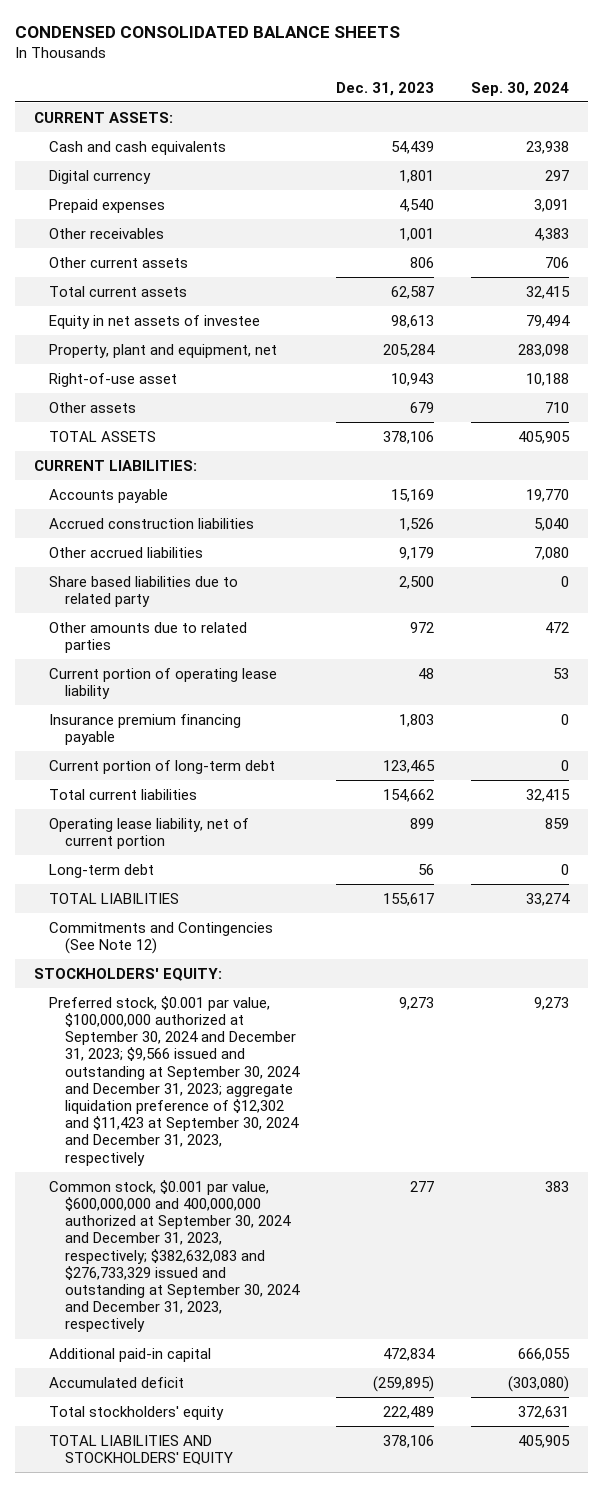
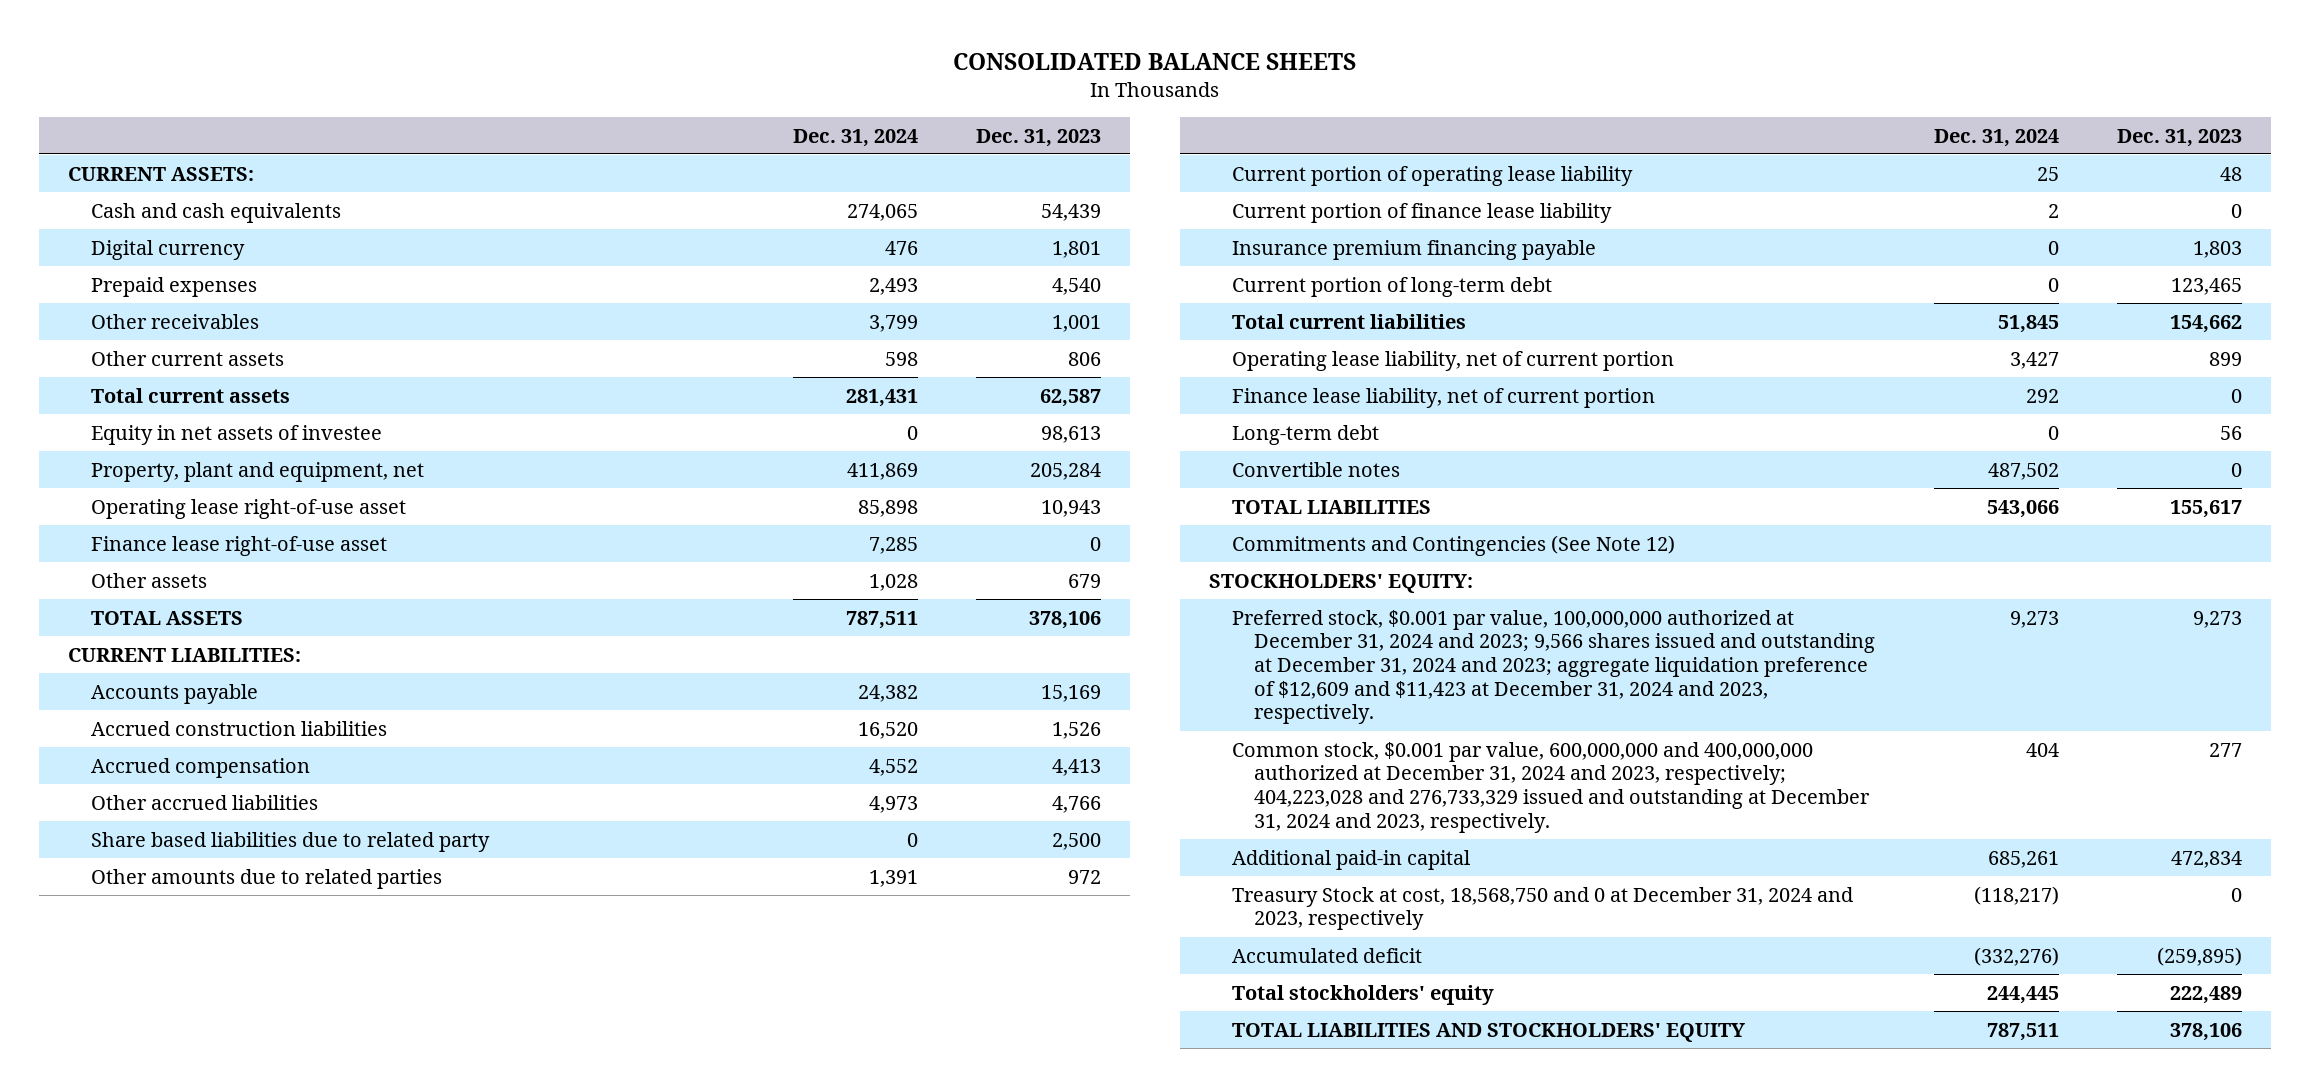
- CONDENSED CONSOLIDATED BALANCE SHEETS
+ CONSOLIDATED BALANCE SHEETS
- | Dec. 31, 2023 | Sep. 30, 2024
+ | Dec. 31, 2024 | Dec. 31, 2023
- Right-of-use asset | 10,943 | 10,188
+ Operating lease right-of-use asset | 85,898 | 10,943
+ Finance lease right-of-use asset | 7,285 | 0
- Other accrued liabilities | 9,179 | 7,080
+ Accrued compensation | 4,552 | 4,413
+ Other accrued liabilities | 4,973 | 4,766
+ Current portion of finance lease liability | 2 | 0
+ Finance lease liability, net of current portion | 292 | 0
+ Convertible notes | 487,502 | 0
- Preferred stock, $0.001 par value, $100,000,000 authorized at September 30, 2024 and December 31, 2023; $9,566 issued and outstanding at September 30, 2024 and December 31, 2023; aggregate liquidation preference of $12,302 and $11,423 at September 30, 2024 and December 31, 2023, respectively | 9,273 | 9,273
- Common stock, $0.001 par value, $600,000,000 and 400,000,000 authorized at September 30, 2024 and December 31, 2023, respectively; $382,632,083 and $276,733,329 issued and outstanding at September 30, 2024 and December 31, 2023, respectively | 277 | 383
+ Preferred stock, $0.001 par value, 100,000,000 authorized at December 31, 2024 and 2023; 9,566 shares issued and outstanding at December 31, 2024 and 2023; aggregate liquidation preference of $12,609 and $11,423 at December 31, 2024 and 2023, respectively. | 9,273 | 9,273
+ Common stock, $0.001 par value, 600,000,000 and 400,000,000 authorized at December 31, 2024 and 2023, respectively; 404,223,028 and 276,733,329 issued and outstanding at December 31, 2024 and 2023, respectively. | 404 | 277
+ Treasury Stock at cost, 18,568,750 and 0 at December 31, 2024 and 2023, respectively | (118,217) | 0

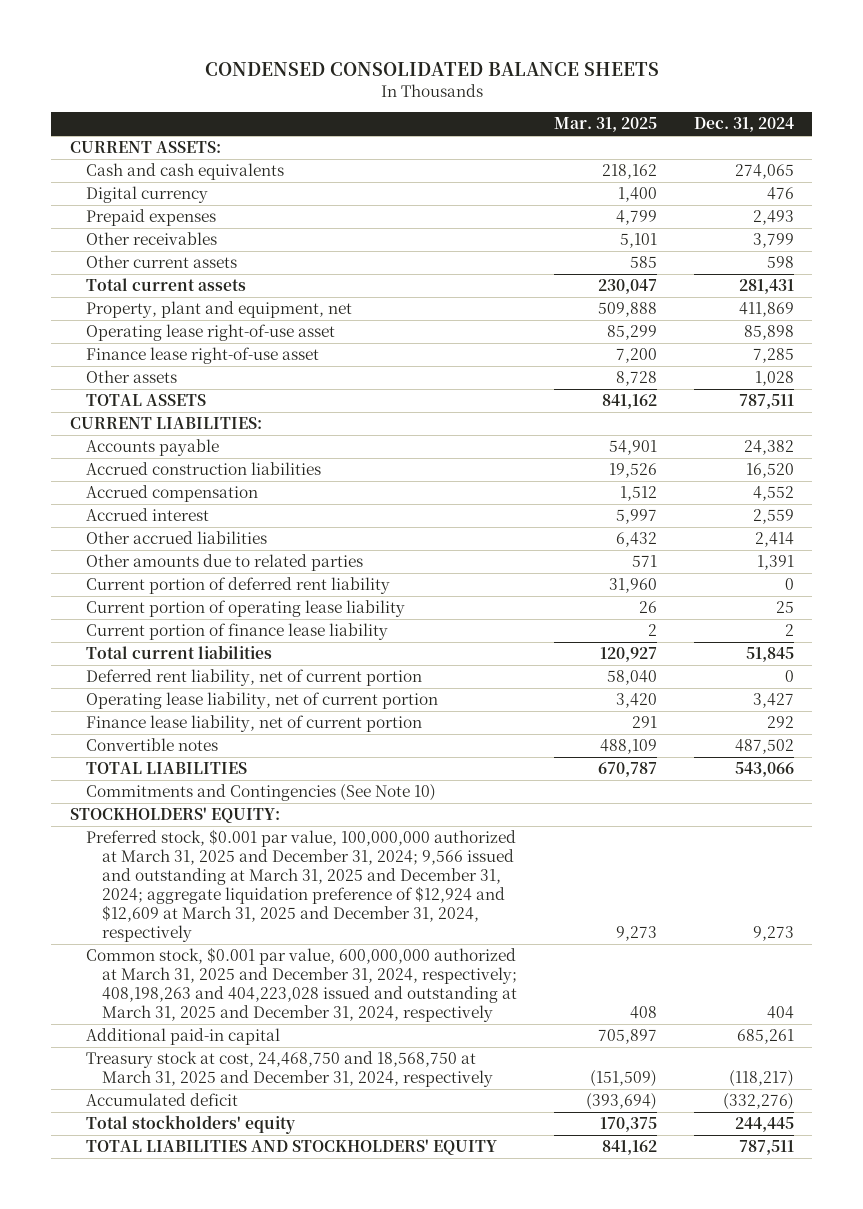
- CONSOLIDATED BALANCE SHEETS
+ CONDENSED CONSOLIDATED BALANCE SHEETS
- | Dec. 31, 2024 | Dec. 31, 2023
+ | Mar. 31, 2025 | Dec. 31, 2024
- Equity in net assets of investee | 0 | 98,613
- Other accrued liabilities | 4,973 | 4,766
- Share based liabilities due to related party | 0 | 2,500
+ Accrued interest | 5,997 | 2,559
+ Other accrued liabilities | 6,432 | 2,414
+ Current portion of deferred rent liability | 31,960 | 0
- Insurance premium financing payable | 0 | 1,803
- Current portion of long-term debt | 0 | 123,465
+ Deferred rent liability, net of current portion | 58,040 | 0
- Long-term debt | 0 | 56
- Commitments and Contingencies (See Note 12)
+ Commitments and Contingencies (See Note 10)
- Preferred stock, $0.001 par value, 100,000,000 authorized at December 31, 2024 and 2023; 9,566 shares issued and outstanding at December 31, 2024 and 2023; aggregate liquidation preference of $12,609 and $11,423 at December 31, 2024 and 2023, respectively. | 9,273 | 9,273
- Common stock, $0.001 par value, 600,000,000 and 400,000,000 authorized at December 31, 2024 and 2023, respectively; 404,223,028 and 276,733,329 issued and outstanding at December 31, 2024 and 2023, respectively. | 404 | 277
+ Preferred stock, $0.001 par value, 100,000,000 authorized at March 31, 2025 and December 31, 2024; 9,566 issued and outstanding at March 31, 2025 and December 31, 2024; aggregate liquidation preference of $12,924 and $12,609 at March 31, 2025 and December 31, 2024, respectively | 9,273 | 9,273
+ Common stock, $0.001 par value, 600,000,000 authorized at March 31, 2025 and December 31, 2024, respectively; 408,198,263 and 404,223,028 issued and outstanding at March 31, 2025 and December 31, 2024, respectively | 408 | 404
- Treasury Stock at cost, 18,568,750 and 0 at December 31, 2024 and 2023, respectively | (118,217) | 0
+ Treasury stock at cost, 24,468,750 and 18,568,750 at March 31, 2025 and December 31, 2024, respectively | (151,509) | (118,217)

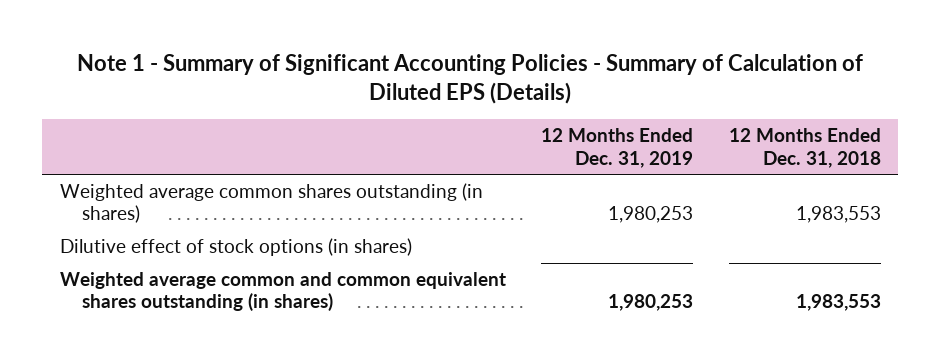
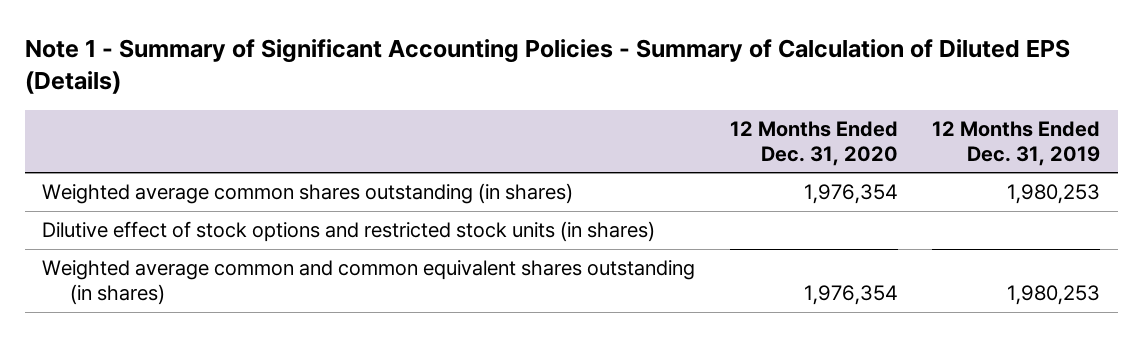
- | 12 Months Ended Dec. 31, 2019 | 12 Months Ended Dec. 31, 2018
+ | 12 Months Ended Dec. 31, 2020 | 12 Months Ended Dec. 31, 2019
- Dilutive effect of stock options (in shares)
+ Dilutive effect of stock options and restricted stock units (in shares)

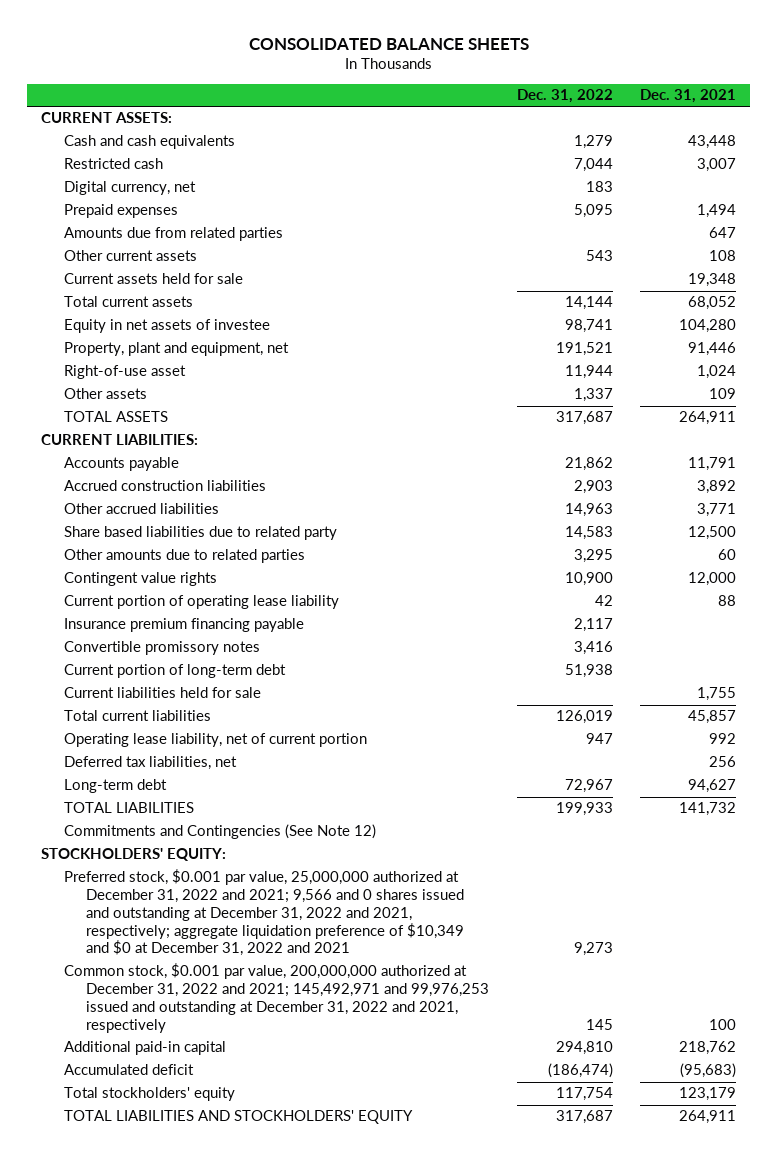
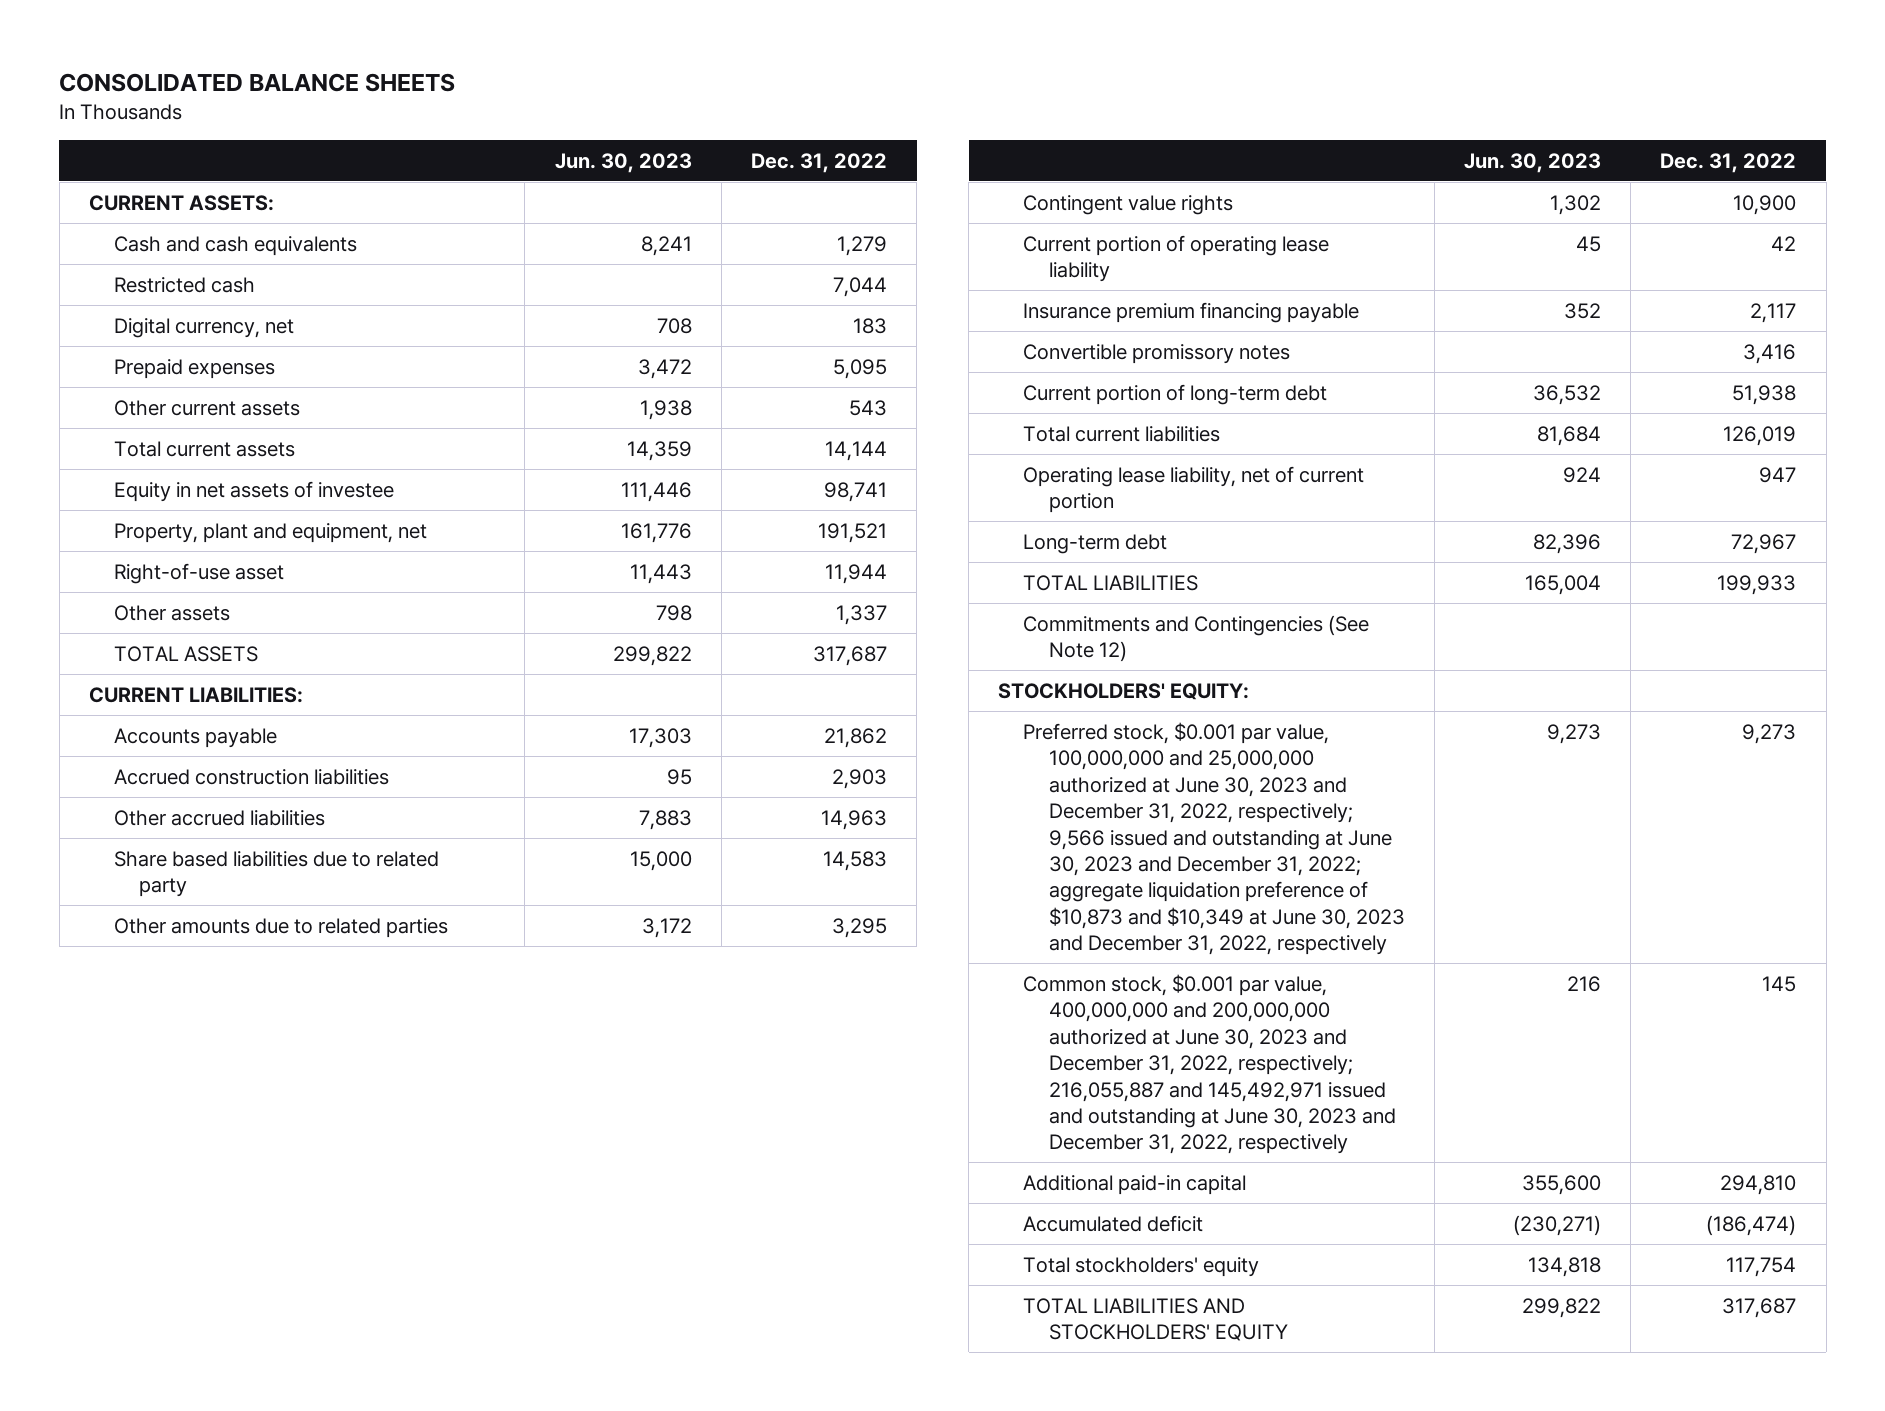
- | Dec. 31, 2022 | Dec. 31, 2021
+ | Jun. 30, 2023 | Dec. 31, 2022
- Amounts due from related parties | | 647
- Current assets held for sale | | 19,348
- Current liabilities held for sale | | 1,755
- Deferred tax liabilities, net | | 256
- Preferred stock, $0.001 par value, 25,000,000 authorized at December 31, 2022 and 2021; 9,566 and 0 shares issued and outstanding at December 31, 2022 and 2021, respectively; aggregate liquidation preference of $10,349 and $0 at December 31, 2022 and 2021 | 9,273 |
- Common stock, $0.001 par value, 200,000,000 authorized at December 31, 2022 and 2021; 145,492,971 and 99,976,253 issued and outstanding at December 31, 2022 and 2021, respectively | 145 | 100
+ Preferred stock, $0.001 par value, 100,000,000 and 25,000,000 authorized at June 30, 2023 and December 31, 2022, respectively; 9,566 issued and outstanding at June 30, 2023 and December 31, 2022; aggregate liquidation preference of $10,873 and $10,349 at June 30, 2023 and December 31, 2022, respectively | 9,273 | 9,273
+ Common stock, $0.001 par value, 400,000,000 and 200,000,000 authorized at June 30, 2023 and December 31, 2022, respectively; 216,055,887 and 145,492,971 issued and outstanding at June 30, 2023 and December 31, 2022, respectively | 216 | 145

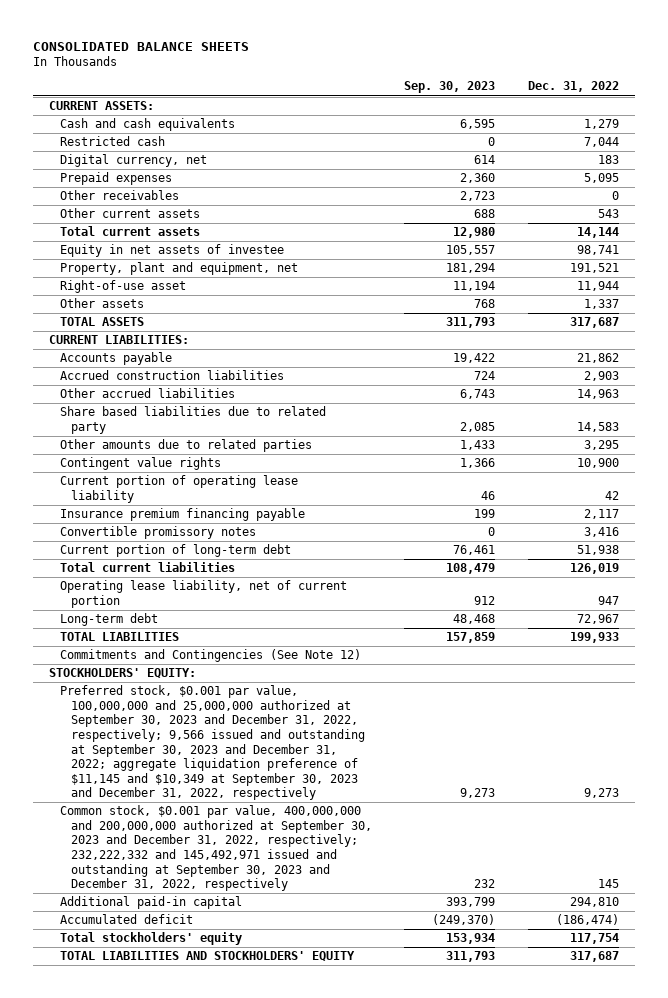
- | Jun. 30, 2023 | Dec. 31, 2022
+ | Sep. 30, 2023 | Dec. 31, 2022
+ Other receivables | 2,723 | 0
- Preferred stock, $0.001 par value, 100,000,000 and 25,000,000 authorized at June 30, 2023 and December 31, 2022, respectively; 9,566 issued and outstanding at June 30, 2023 and December 31, 2022; aggregate liquidation preference of $10,873 and $10,349 at June 30, 2023 and December 31, 2022, respectively | 9,273 | 9,273
- Common stock, $0.001 par value, 400,000,000 and 200,000,000 authorized at June 30, 2023 and December 31, 2022, respectively; 216,055,887 and 145,492,971 issued and outstanding at June 30, 2023 and December 31, 2022, respectively | 216 | 145
+ Preferred stock, $0.001 par value, 100,000,000 and 25,000,000 authorized at September 30, 2023 and December 31, 2022, respectively; 9,566 issued and outstanding at September 30, 2023 and December 31, 2022; aggregate liquidation preference of $11,145 and $10,349 at September 30, 2023 and December 31, 2022, respectively | 9,273 | 9,273
+ Common stock, $0.001 par value, 400,000,000 and 200,000,000 authorized at September 30, 2023 and December 31, 2022, respectively; 232,222,332 and 145,492,971 issued and outstanding at September 30, 2023 and December 31, 2022, respectively | 232 | 145

